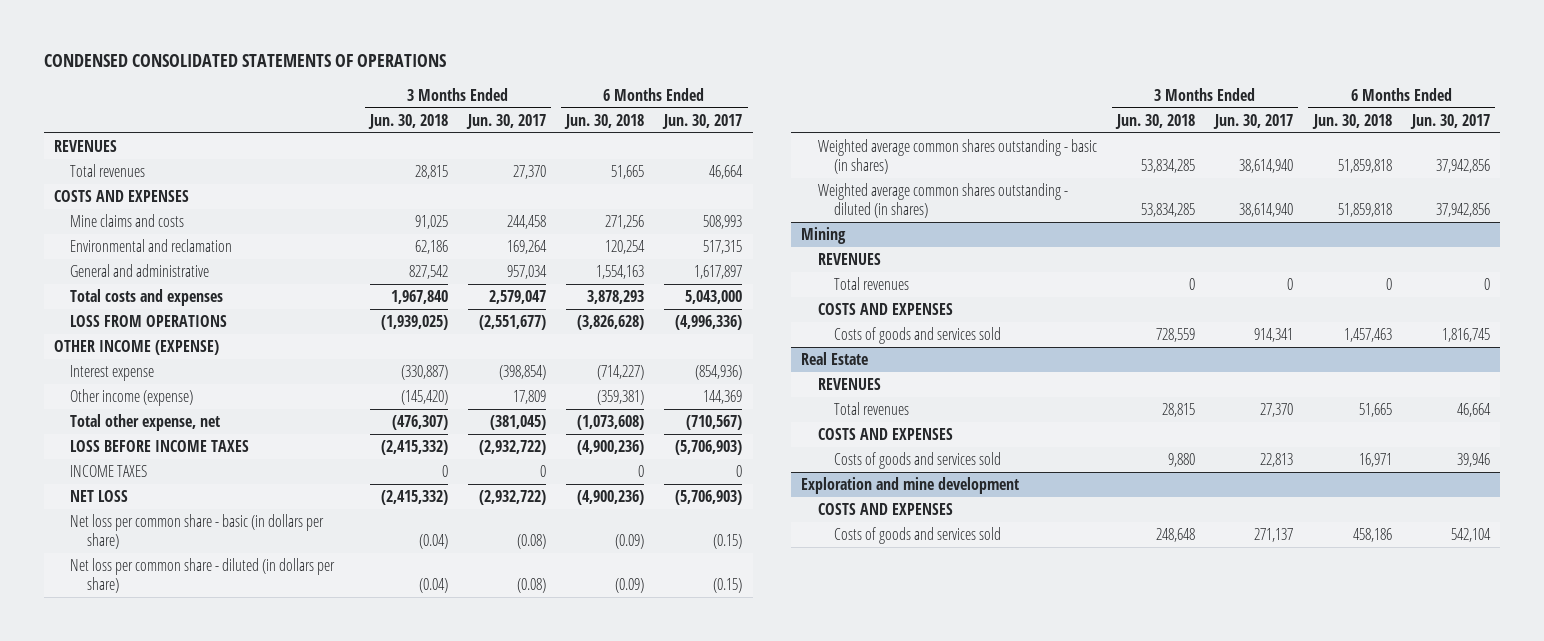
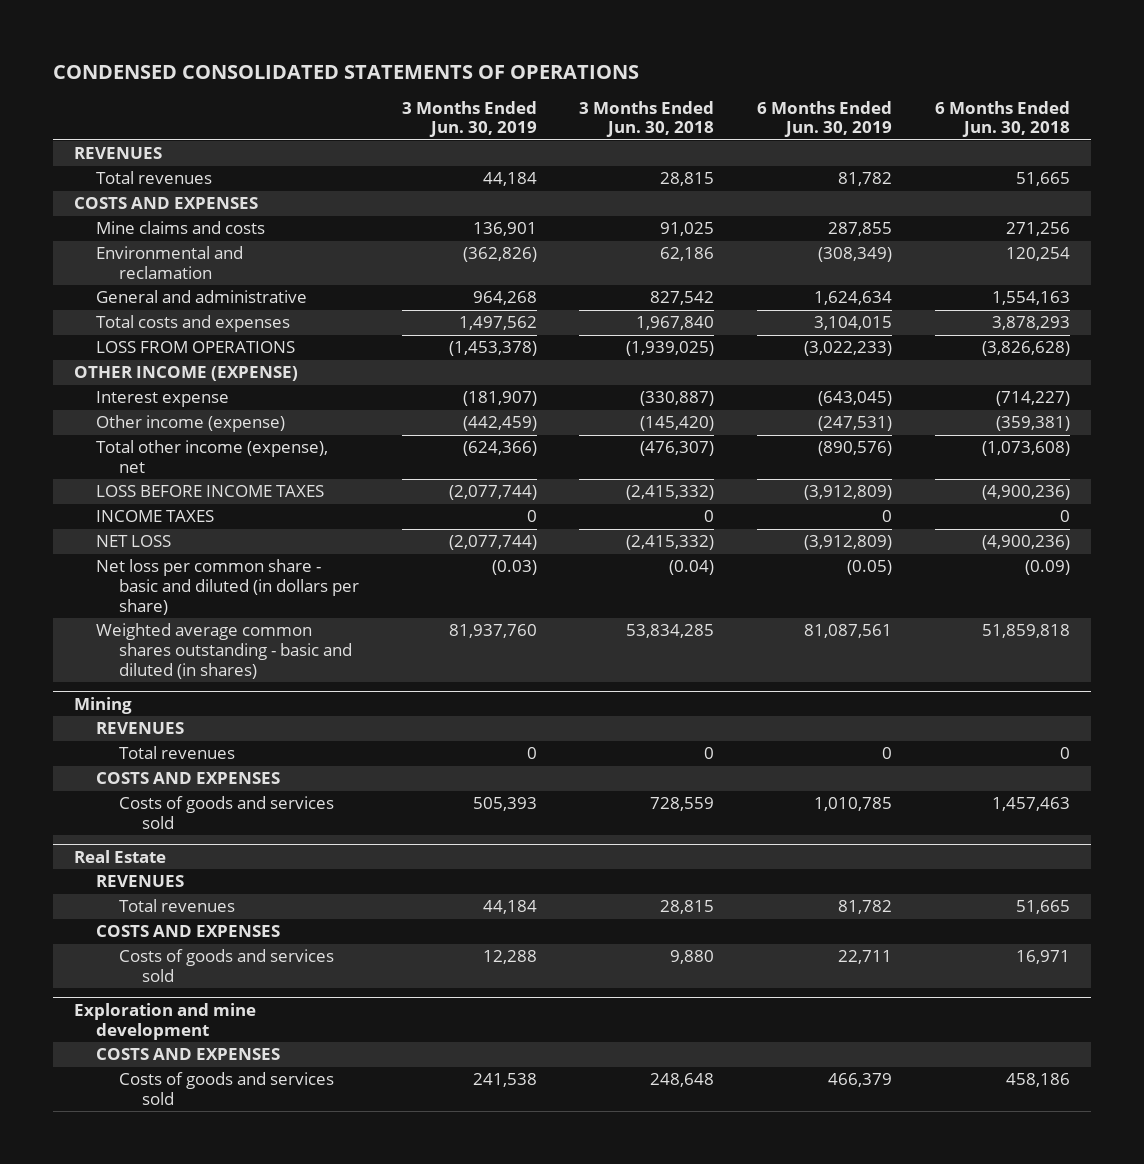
- | 3 Months Ended Jun. 30, 2018 | 3 Months Ended Jun. 30, 2017 | 6 Months Ended Jun. 30, 2018 | 6 Months Ended Jun. 30, 2017
+ | 3 Months Ended Jun. 30, 2019 | 3 Months Ended Jun. 30, 2018 | 6 Months Ended Jun. 30, 2019 | 6 Months Ended Jun. 30, 2018
- Total other expense, net | (476,307) | (381,045) | (1,073,608) | (710,567)
+ Total other income (expense), net | (624,366) | (476,307) | (890,576) | (1,073,608)
- Net loss per common share - basic (in dollars per share) | (0.04) | (0.08) | (0.09) | (0.15)
- Net loss per common share - diluted (in dollars per share) | (0.04) | (0.08) | (0.09) | (0.15)
- Weighted average common shares outstanding - basic (in shares) | 53,834,285 | 38,614,940 | 51,859,818 | 37,942,856
- Weighted average common shares outstanding - diluted (in shares) | 53,834,285 | 38,614,940 | 51,859,818 | 37,942,856
+ Net loss per common share - basic and diluted (in dollars per share) | (0.03) | (0.04) | (0.05) | (0.09)
+ Weighted average common shares outstanding - basic and diluted (in shares) | 81,937,760 | 53,834,285 | 81,087,561 | 51,859,818

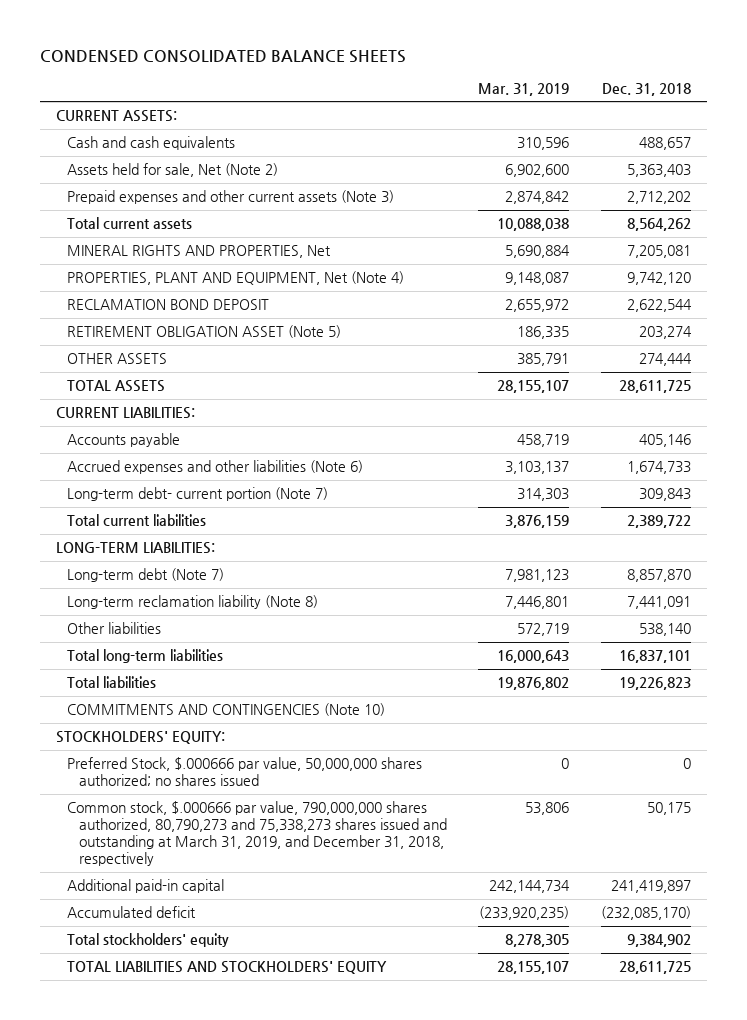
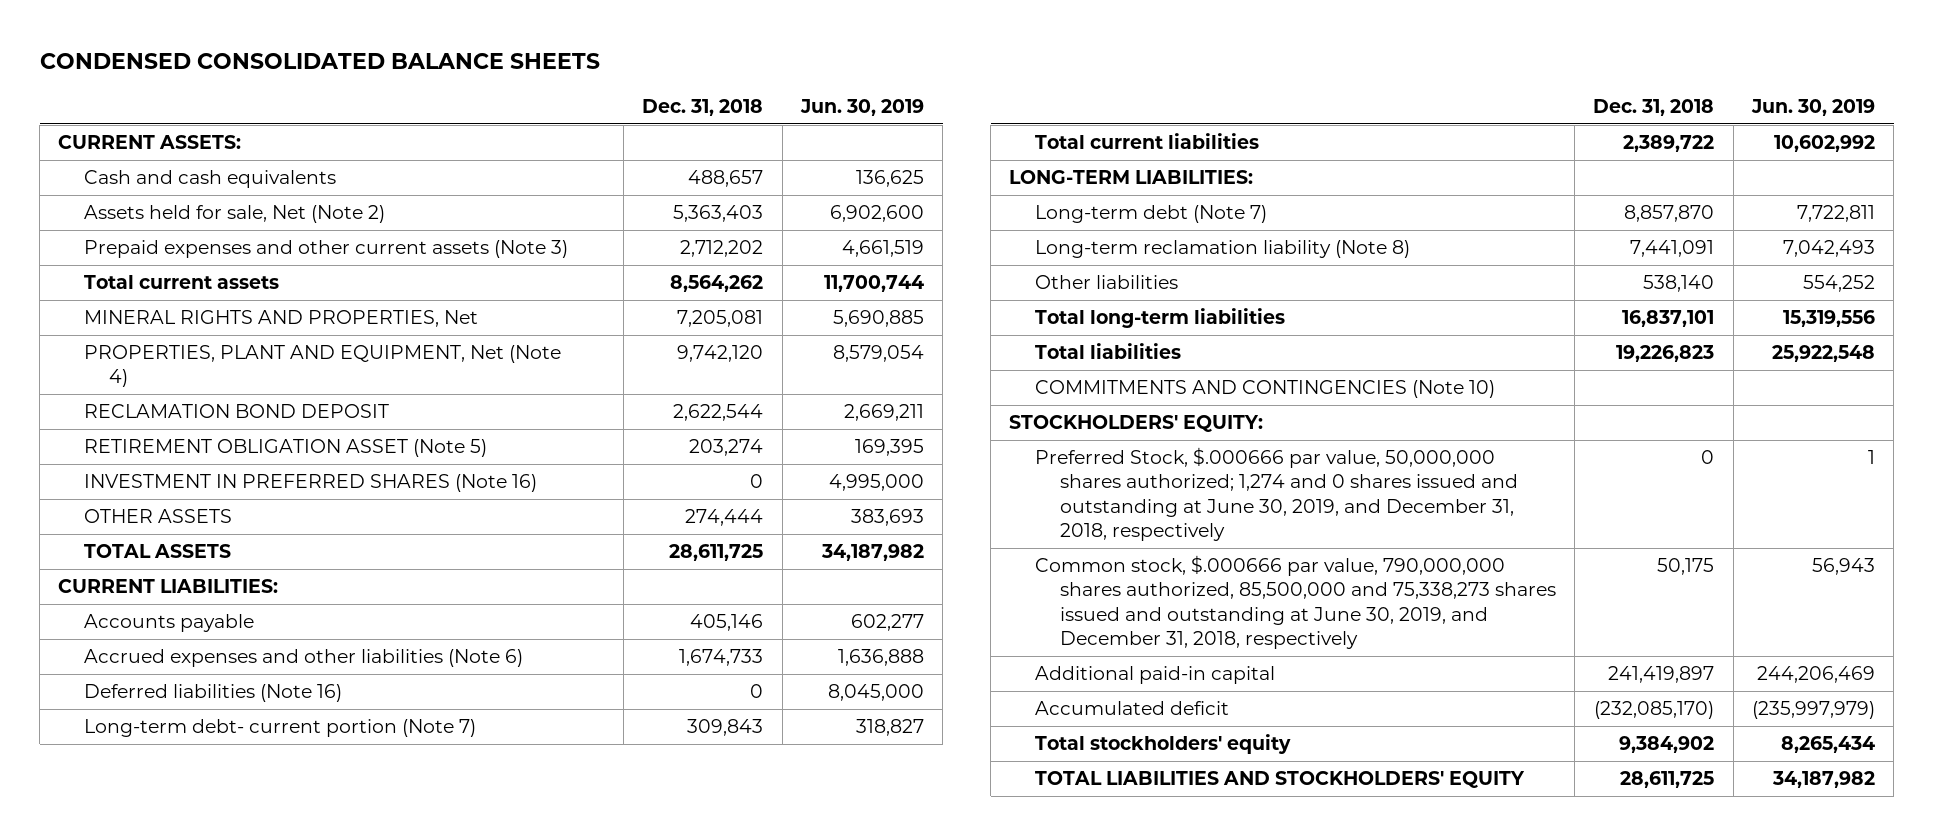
- | Mar. 31, 2019 | Dec. 31, 2018
+ | Dec. 31, 2018 | Jun. 30, 2019
+ INVESTMENT IN PREFERRED SHARES (Note 16) | 0 | 4,995,000
+ Deferred liabilities (Note 16) | 0 | 8,045,000
- Preferred Stock, $.000666 par value, 50,000,000 shares authorized; no shares issued | 0 | 0
- Common stock, $.000666 par value, 790,000,000 shares authorized, 80,790,273 and 75,338,273 shares issued and outstanding at March 31, 2019, and December 31, 2018, respectively | 53,806 | 50,175
+ Preferred Stock, $.000666 par value, 50,000,000 shares authorized; 1,274 and 0 shares issued and outstanding at June 30, 2019, and December 31, 2018, respectively | 0 | 1
+ Common stock, $.000666 par value, 790,000,000 shares authorized, 85,500,000 and 75,338,273 shares issued and outstanding at June 30, 2019, and December 31, 2018, respectively | 50,175 | 56,943

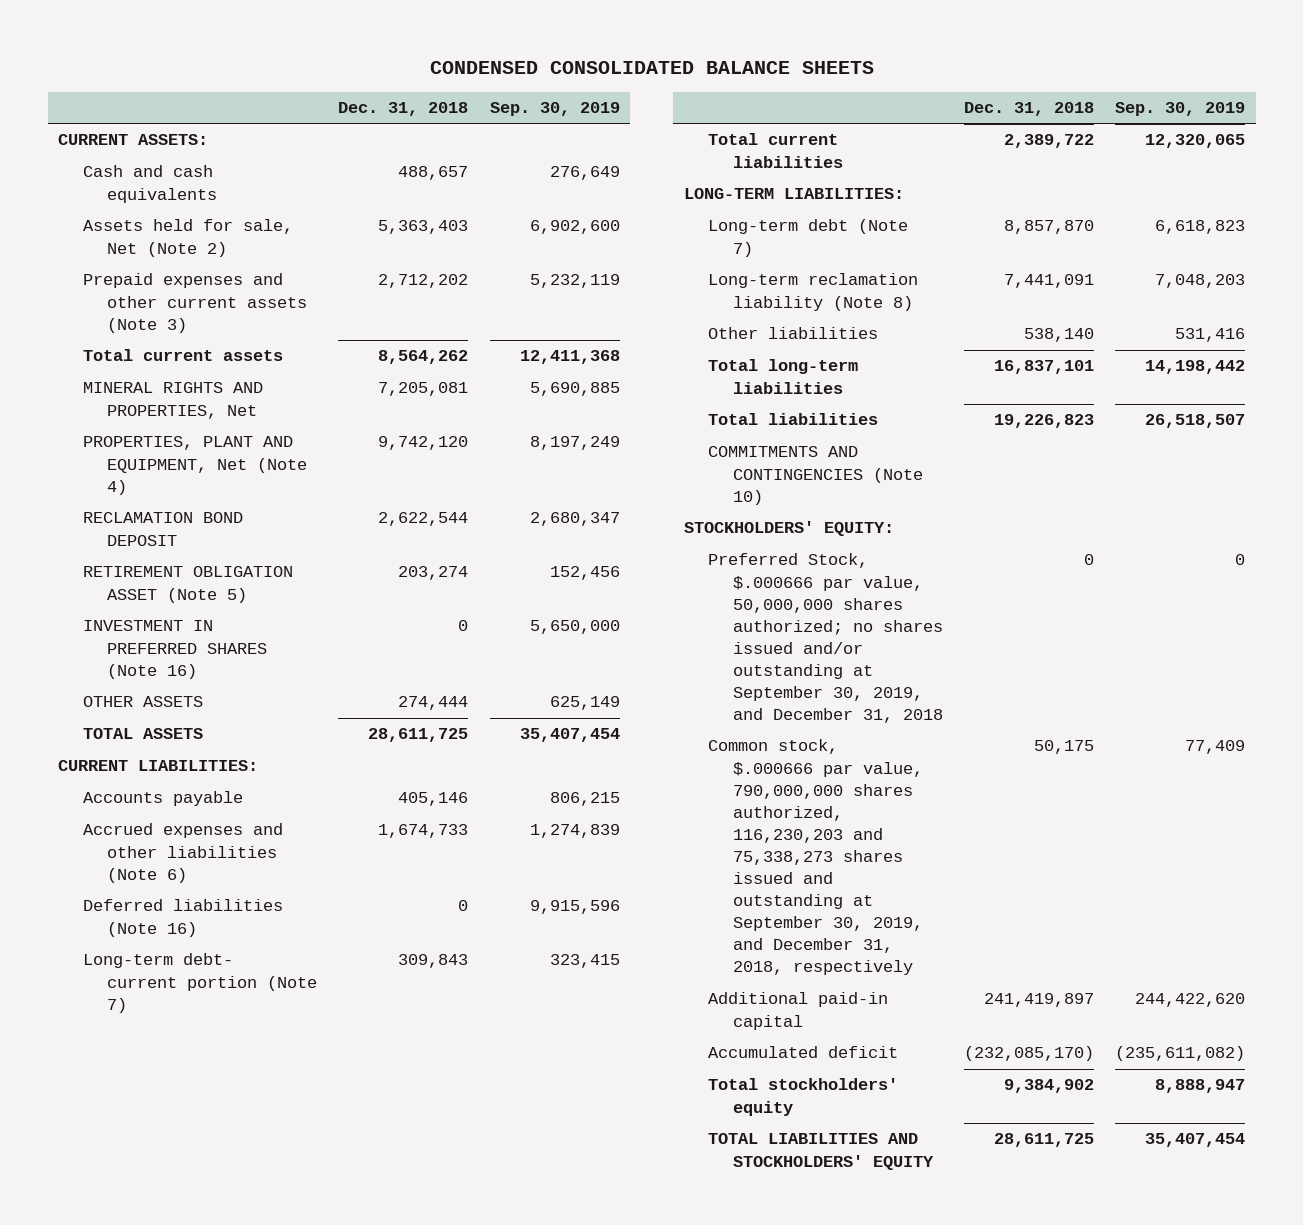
- | Dec. 31, 2018 | Jun. 30, 2019
+ | Dec. 31, 2018 | Sep. 30, 2019
- Preferred Stock, $.000666 par value, 50,000,000 shares authorized; 1,274 and 0 shares issued and outstanding at June 30, 2019, and December 31, 2018, respectively | 0 | 1
- Common stock, $.000666 par value, 790,000,000 shares authorized, 85,500,000 and 75,338,273 shares issued and outstanding at June 30, 2019, and December 31, 2018, respectively | 50,175 | 56,943
+ Preferred Stock, $.000666 par value, 50,000,000 shares authorized; no shares issued and/or outstanding at September 30, 2019, and December 31, 2018 | 0 | 0
+ Common stock, $.000666 par value, 790,000,000 shares authorized, 116,230,203 and 75,338,273 shares issued and outstanding at September 30, 2019, and December 31, 2018, respectively | 50,175 | 77,409

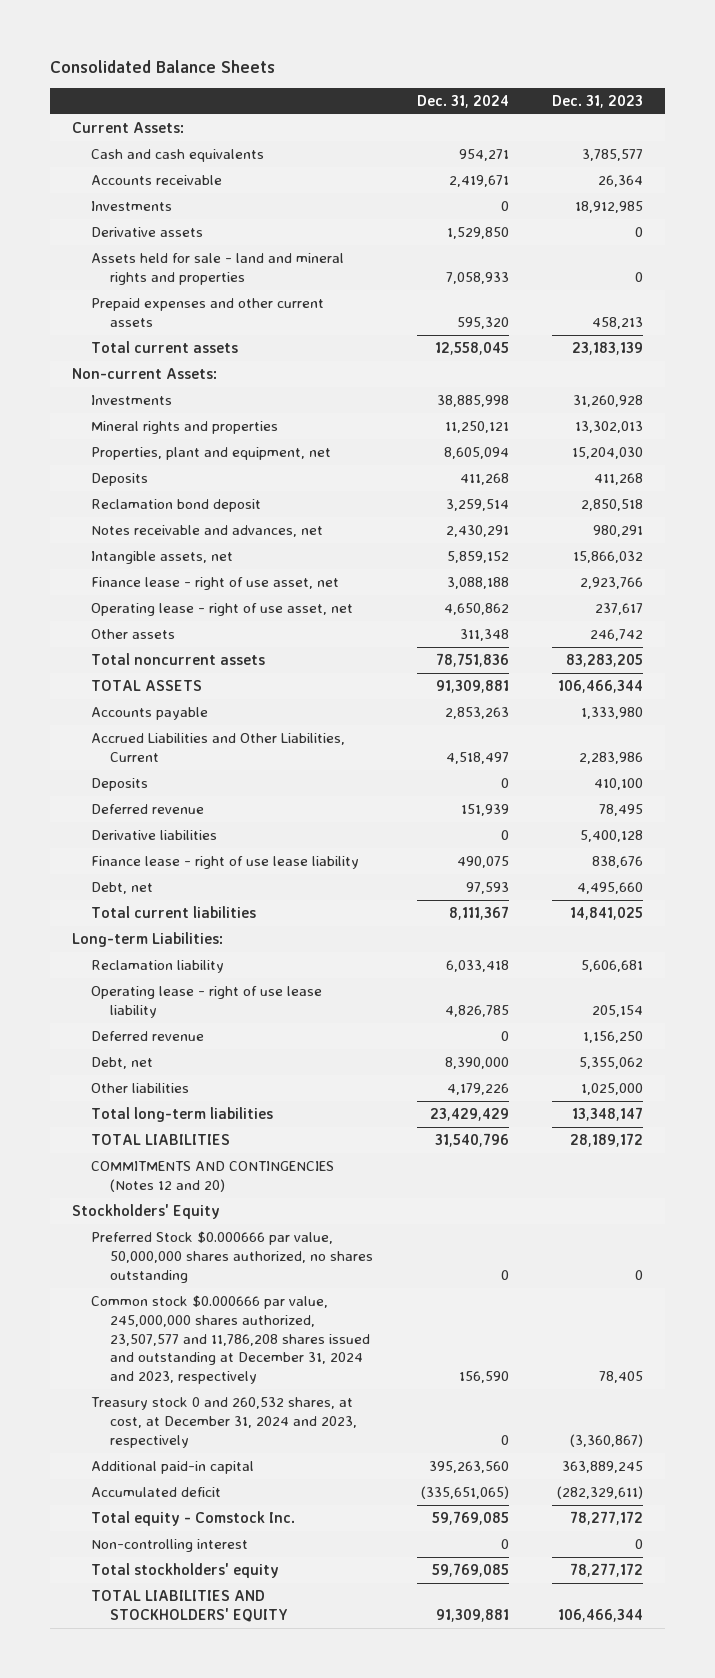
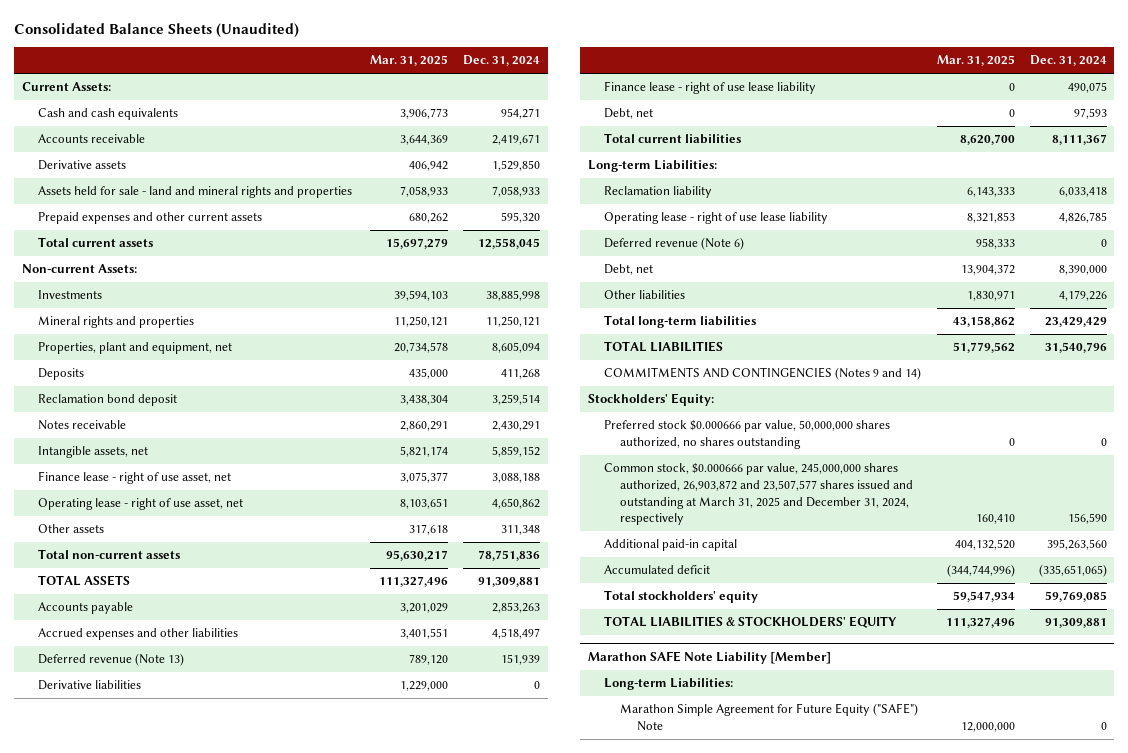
- Consolidated Balance Sheets
+ Consolidated Balance Sheets (Unaudited)
- | Dec. 31, 2024 | Dec. 31, 2023
+ | Mar. 31, 2025 | Dec. 31, 2024
- Investments | 0 | 18,912,985
- Notes receivable and advances, net | 2,430,291 | 980,291
+ Notes receivable | 2,860,291 | 2,430,291
- Total noncurrent assets | 78,751,836 | 83,283,205
+ Total non-current assets | 95,630,217 | 78,751,836
- Accrued Liabilities and Other Liabilities, Current | 4,518,497 | 2,283,986
- Deposits | 0 | 410,100
- Deferred revenue | 151,939 | 78,495
+ Accrued expenses and other liabilities | 3,401,551 | 4,518,497
+ Deferred revenue (Note 13) | 789,120 | 151,939
- Deferred revenue | 0 | 1,156,250
+ Deferred revenue (Note 6) | 958,333 | 0
- COMMITMENTS AND CONTINGENCIES (Notes 12 and 20)
- Stockholders' Equity
- Preferred Stock $0.000666 par value, 50,000,000 shares authorized, no shares outstanding | 0 | 0
- Common stock $0.000666 par value, 245,000,000 shares authorized, 23,507,577 and 11,786,208 shares issued and outstanding at December 31, 2024 and 2023, respectively | 156,590 | 78,405
- Treasury stock 0 and 260,532 shares, at cost, at December 31, 2024 and 2023, respectively | 0 | (3,360,867)
+ COMMITMENTS AND CONTINGENCIES (Notes 9 and 14)
+ Stockholders' Equity:
+ Preferred stock $0.000666 par value, 50,000,000 shares authorized, no shares outstanding | 0 | 0
+ Common stock, $0.000666 par value, 245,000,000 shares authorized, 26,903,872 and 23,507,577 shares issued and outstanding at March 31, 2025 and December 31, 2024, respectively | 160,410 | 156,590
- Total equity - Comstock Inc. | 59,769,085 | 78,277,172
- Non-controlling interest | 0 | 0
- TOTAL LIABILITIES AND STOCKHOLDERS' EQUITY | 91,309,881 | 106,466,344
+ TOTAL LIABILITIES & STOCKHOLDERS' EQUITY | 111,327,496 | 91,309,881
+ Marathon SAFE Note Liability [Member]
+ Long-term Liabilities:
+ Marathon Simple Agreement for Future Equity ("SAFE") Note | 12,000,000 | 0

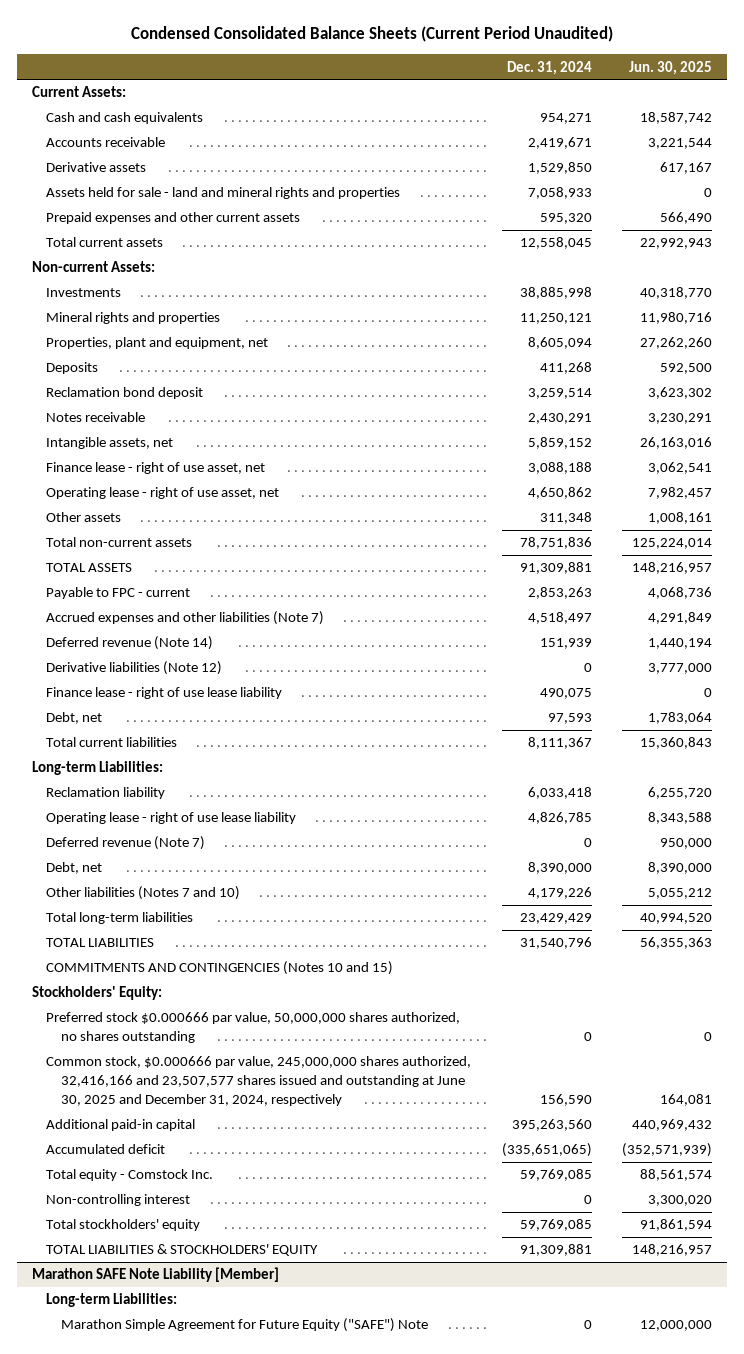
- Consolidated Balance Sheets (Unaudited)
+ Condensed Consolidated Balance Sheets (Current Period Unaudited)
- | Mar. 31, 2025 | Dec. 31, 2024
+ | Dec. 31, 2024 | Jun. 30, 2025
- Accounts payable | 3,201,029 | 2,853,263
- Accrued expenses and other liabilities | 3,401,551 | 4,518,497
- Deferred revenue (Note 13) | 789,120 | 151,939
- Derivative liabilities | 1,229,000 | 0
+ Payable to FPC - current | 2,853,263 | 4,068,736
+ Accrued expenses and other liabilities (Note 7) | 4,518,497 | 4,291,849
+ Deferred revenue (Note 14) | 151,939 | 1,440,194
+ Derivative liabilities (Note 12) | 0 | 3,777,000
- Deferred revenue (Note 6) | 958,333 | 0
+ Deferred revenue (Note 7) | 0 | 950,000
- Other liabilities | 1,830,971 | 4,179,226
+ Other liabilities (Notes 7 and 10) | 4,179,226 | 5,055,212
- COMMITMENTS AND CONTINGENCIES (Notes 9 and 14)
+ COMMITMENTS AND CONTINGENCIES (Notes 10 and 15)
- Common stock, $0.000666 par value, 245,000,000 shares authorized, 26,903,872 and 23,507,577 shares issued and outstanding at March 31, 2025 and December 31, 2024, respectively | 160,410 | 156,590
+ Common stock, $0.000666 par value, 245,000,000 shares authorized, 32,416,166 and 23,507,577 shares issued and outstanding at June 30, 2025 and December 31, 2024, respectively | 156,590 | 164,081
+ Total equity - Comstock Inc. | 59,769,085 | 88,561,574
+ Non-controlling interest | 0 | 3,300,020

